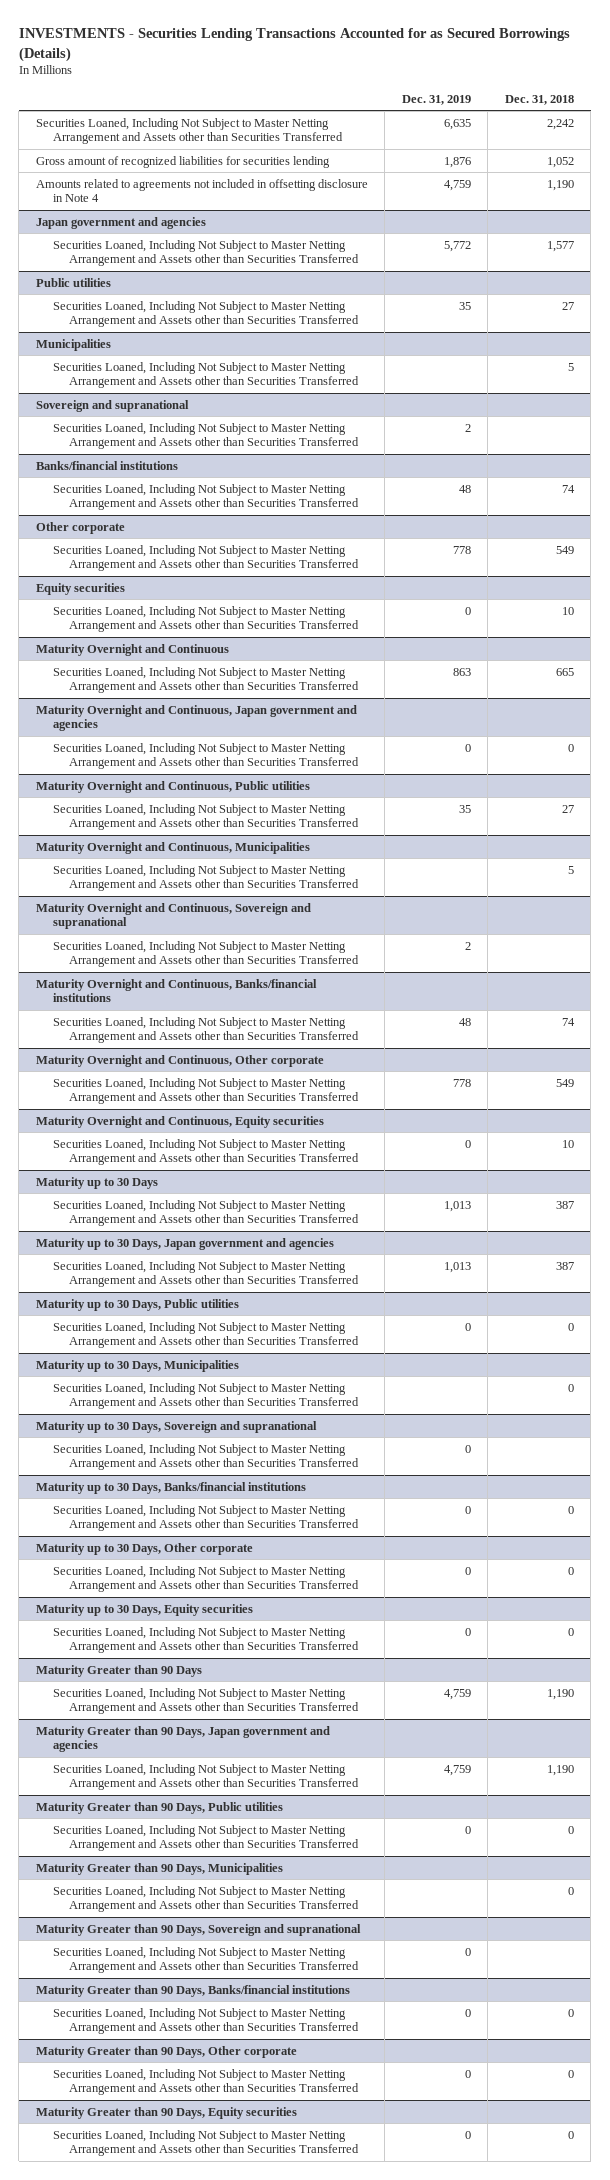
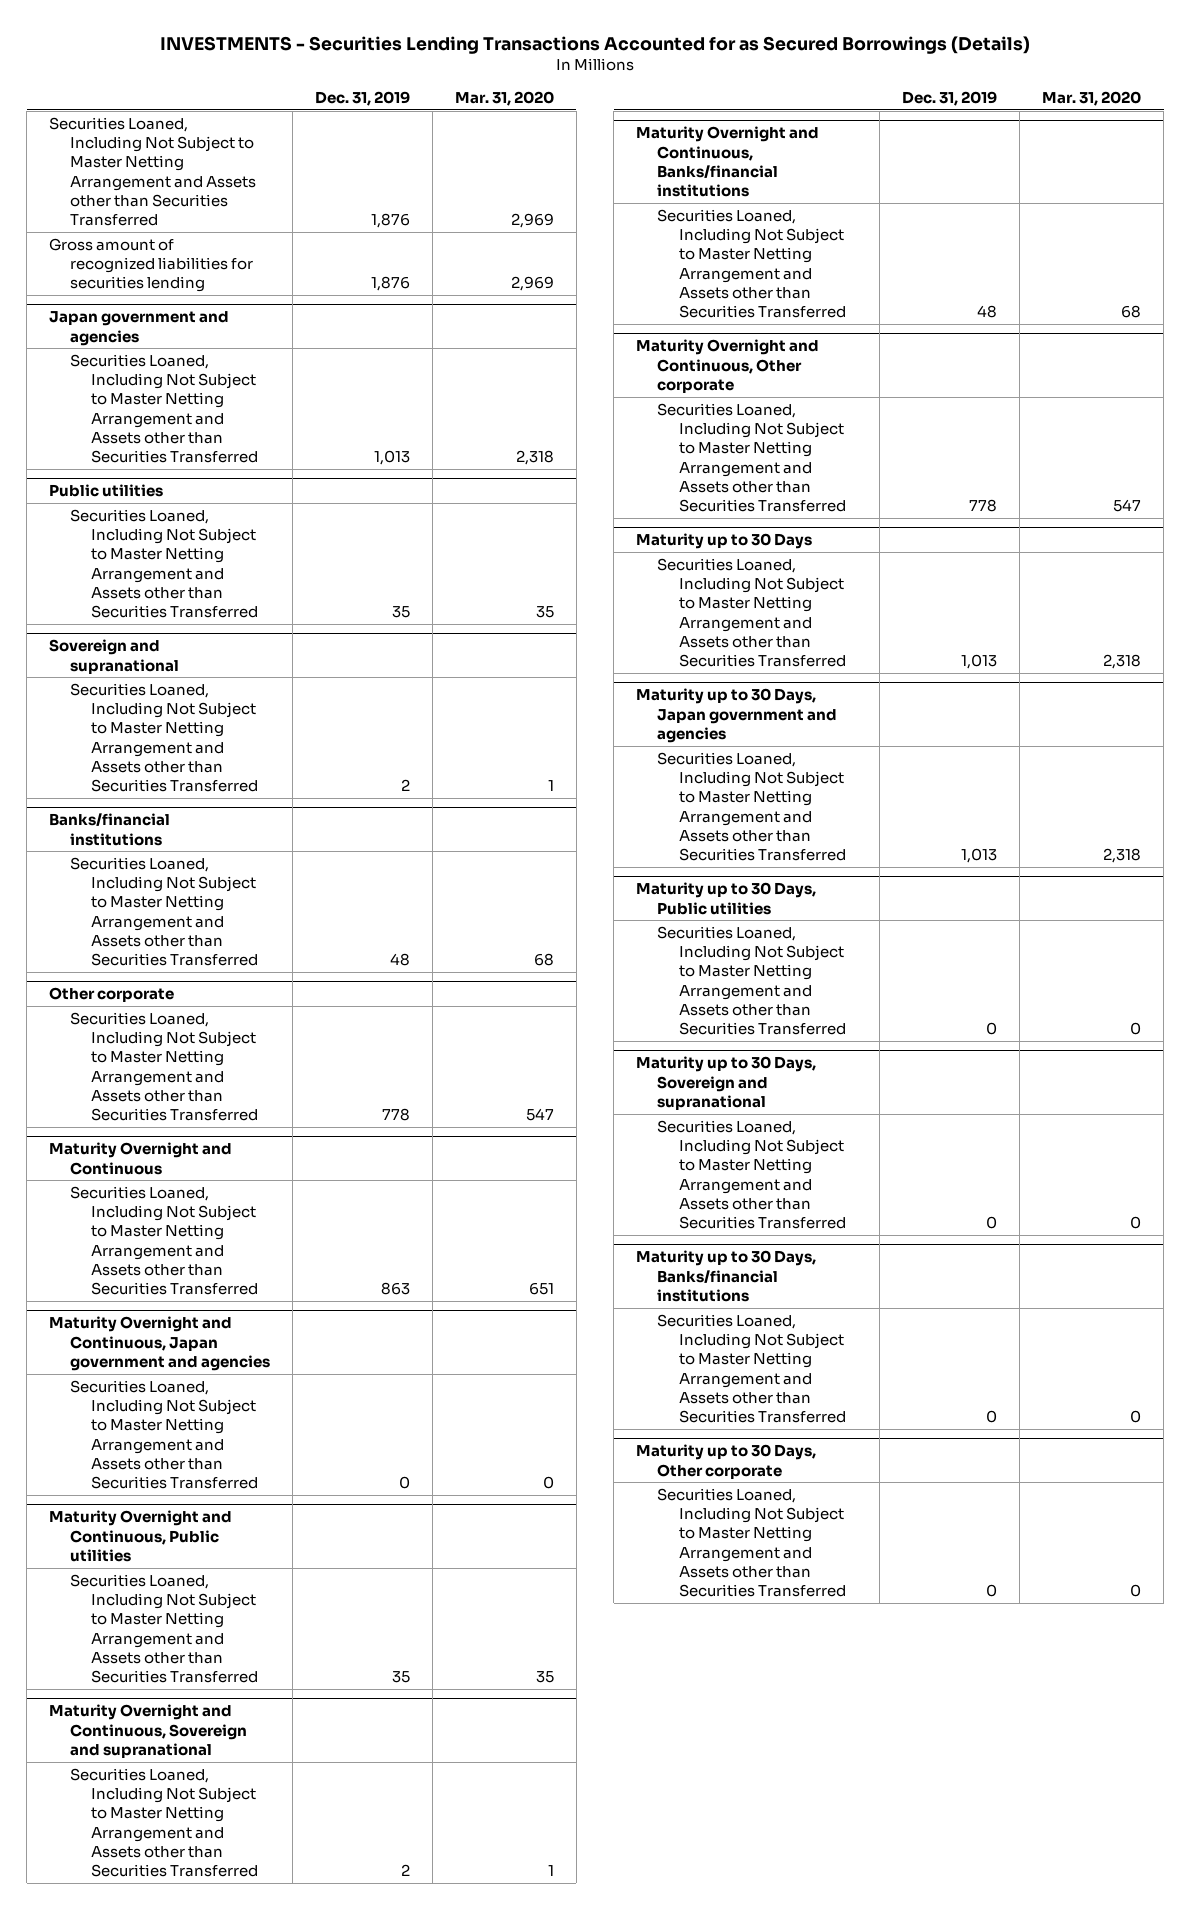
- | Dec. 31, 2019 | Dec. 31, 2018
+ | Dec. 31, 2019 | Mar. 31, 2020
- Securities Loaned, Including Not Subject to Master Netting Arrangement and Assets other than Securities Transferred | 6,635 | 2,242
+ Securities Loaned, Including Not Subject to Master Netting Arrangement and Assets other than Securities Transferred | 1,876 | 2,969
- Amounts related to agreements not included in offsetting disclosure in Note 4 | 4,759 | 1,190
@ Japan government and agencies
- Securities Loaned, Including Not Subject to Master Netting Arrangement and Assets other than Securities Transferred | 5,772 | 1,577
+ Securities Loaned, Including Not Subject to Master Netting Arrangement and Assets other than Securities Transferred | 1,013 | 2,318
- Municipalities
- Securities Loaned, Including Not Subject to Master Netting Arrangement and Assets other than Securities Transferred | | 5
- Equity securities
- Securities Loaned, Including Not Subject to Master Netting Arrangement and Assets other than Securities Transferred | 0 | 10
- Maturity Overnight and Continuous, Municipalities
- Securities Loaned, Including Not Subject to Master Netting Arrangement and Assets other than Securities Transferred | | 5
- Maturity Overnight and Continuous, Equity securities
- Securities Loaned, Including Not Subject to Master Netting Arrangement and Assets other than Securities Transferred | 0 | 10
- Maturity up to 30 Days, Municipalities
- Securities Loaned, Including Not Subject to Master Netting Arrangement and Assets other than Securities Transferred | | 0
- Maturity up to 30 Days, Equity securities
- Securities Loaned, Including Not Subject to Master Netting Arrangement and Assets other than Securities Transferred | 0 | 0
- Maturity Greater than 90 Days
- Securities Loaned, Including Not Subject to Master Netting Arrangement and Assets other than Securities Transferred | 4,759 | 1,190
- Maturity Greater than 90 Days, Japan government and agencies
- Securities Loaned, Including Not Subject to Master Netting Arrangement and Assets other than Securities Transferred | 4,759 | 1,190
- Maturity Greater than 90 Days, Public utilities
- Securities Loaned, Including Not Subject to Master Netting Arrangement and Assets other than Securities Transferred | 0 | 0
- Maturity Greater than 90 Days, Municipalities
- Securities Loaned, Including Not Subject to Master Netting Arrangement and Assets other than Securities Transferred | | 0
- Maturity Greater than 90 Days, Sovereign and supranational
- Securities Loaned, Including Not Subject to Master Netting Arrangement and Assets other than Securities Transferred | 0 |
- Maturity Greater than 90 Days, Banks/financial institutions
- Securities Loaned, Including Not Subject to Master Netting Arrangement and Assets other than Securities Transferred | 0 | 0
- Maturity Greater than 90 Days, Other corporate
- Securities Loaned, Including Not Subject to Master Netting Arrangement and Assets other than Securities Transferred | 0 | 0
- Maturity Greater than 90 Days, Equity securities
- Securities Loaned, Including Not Subject to Master Netting Arrangement and Assets other than Securities Transferred | 0 | 0

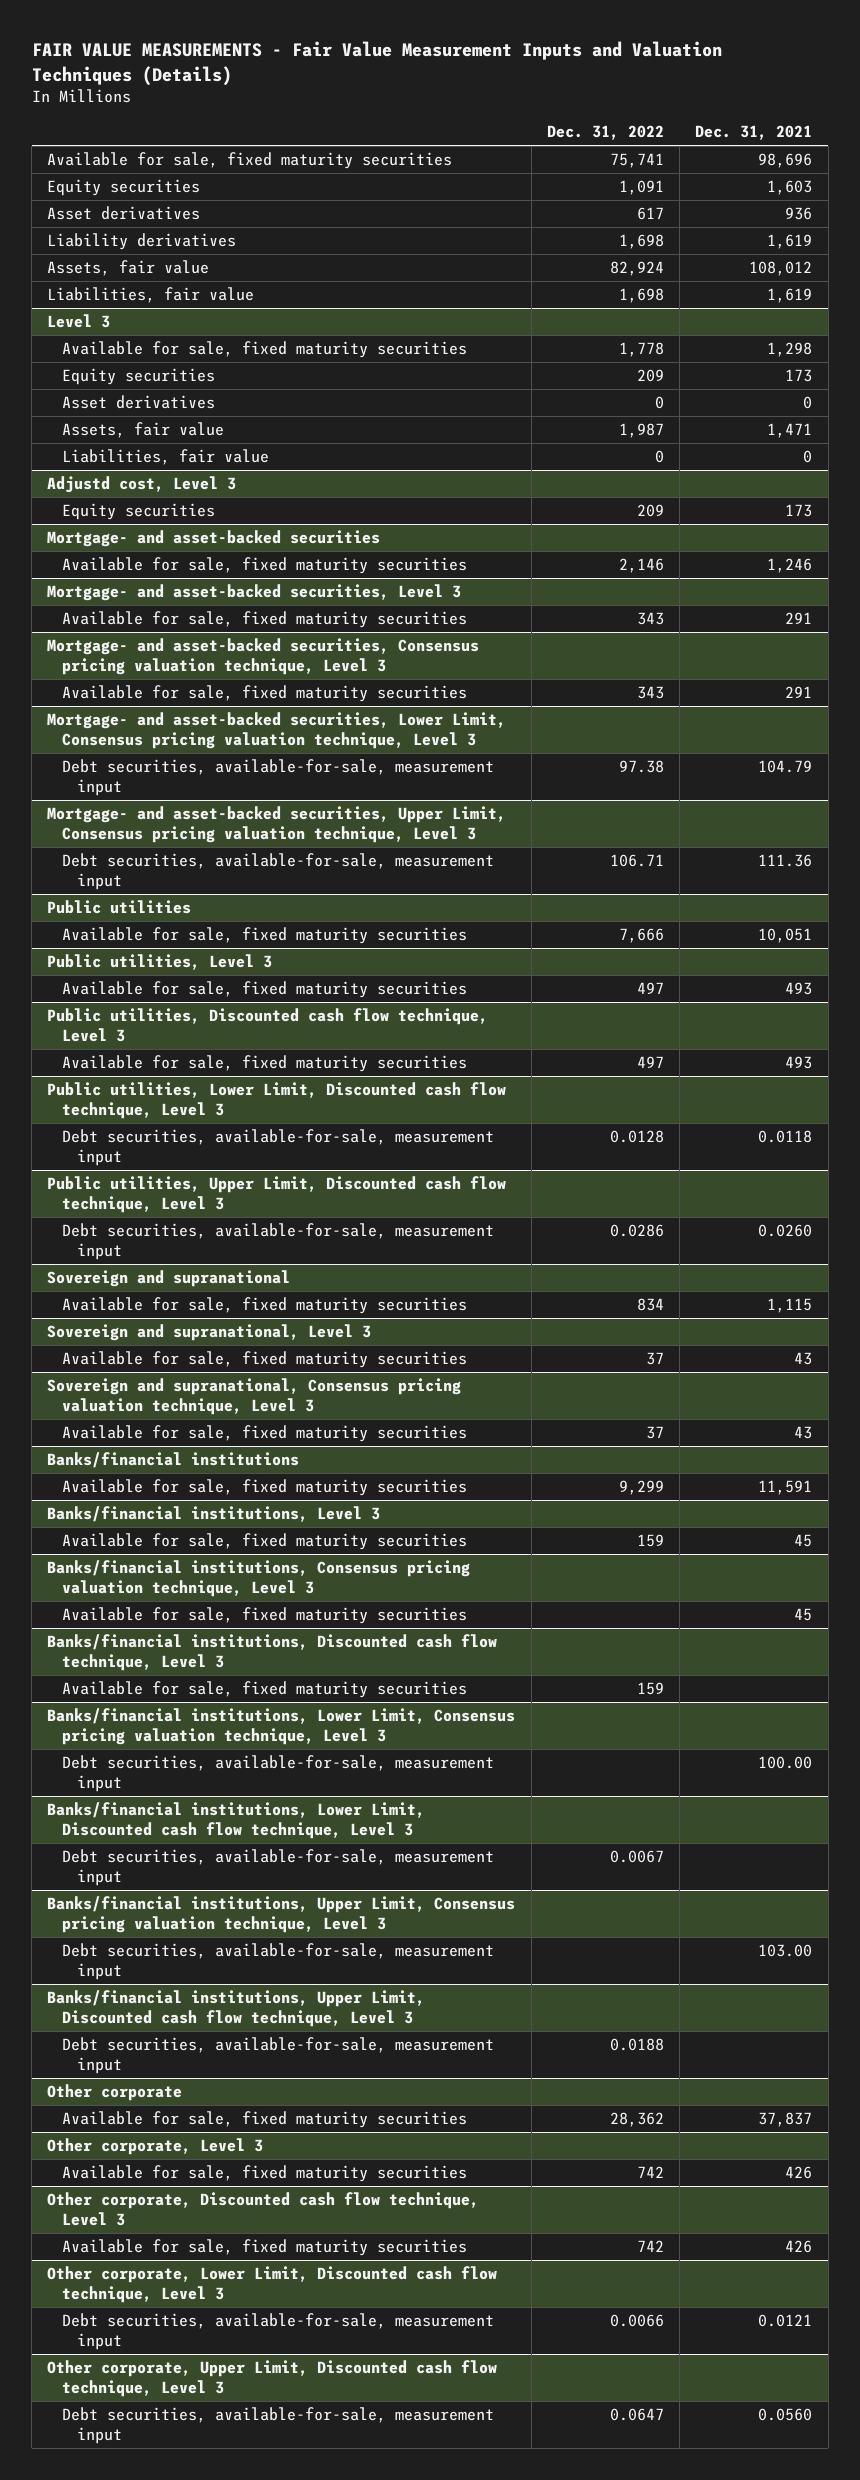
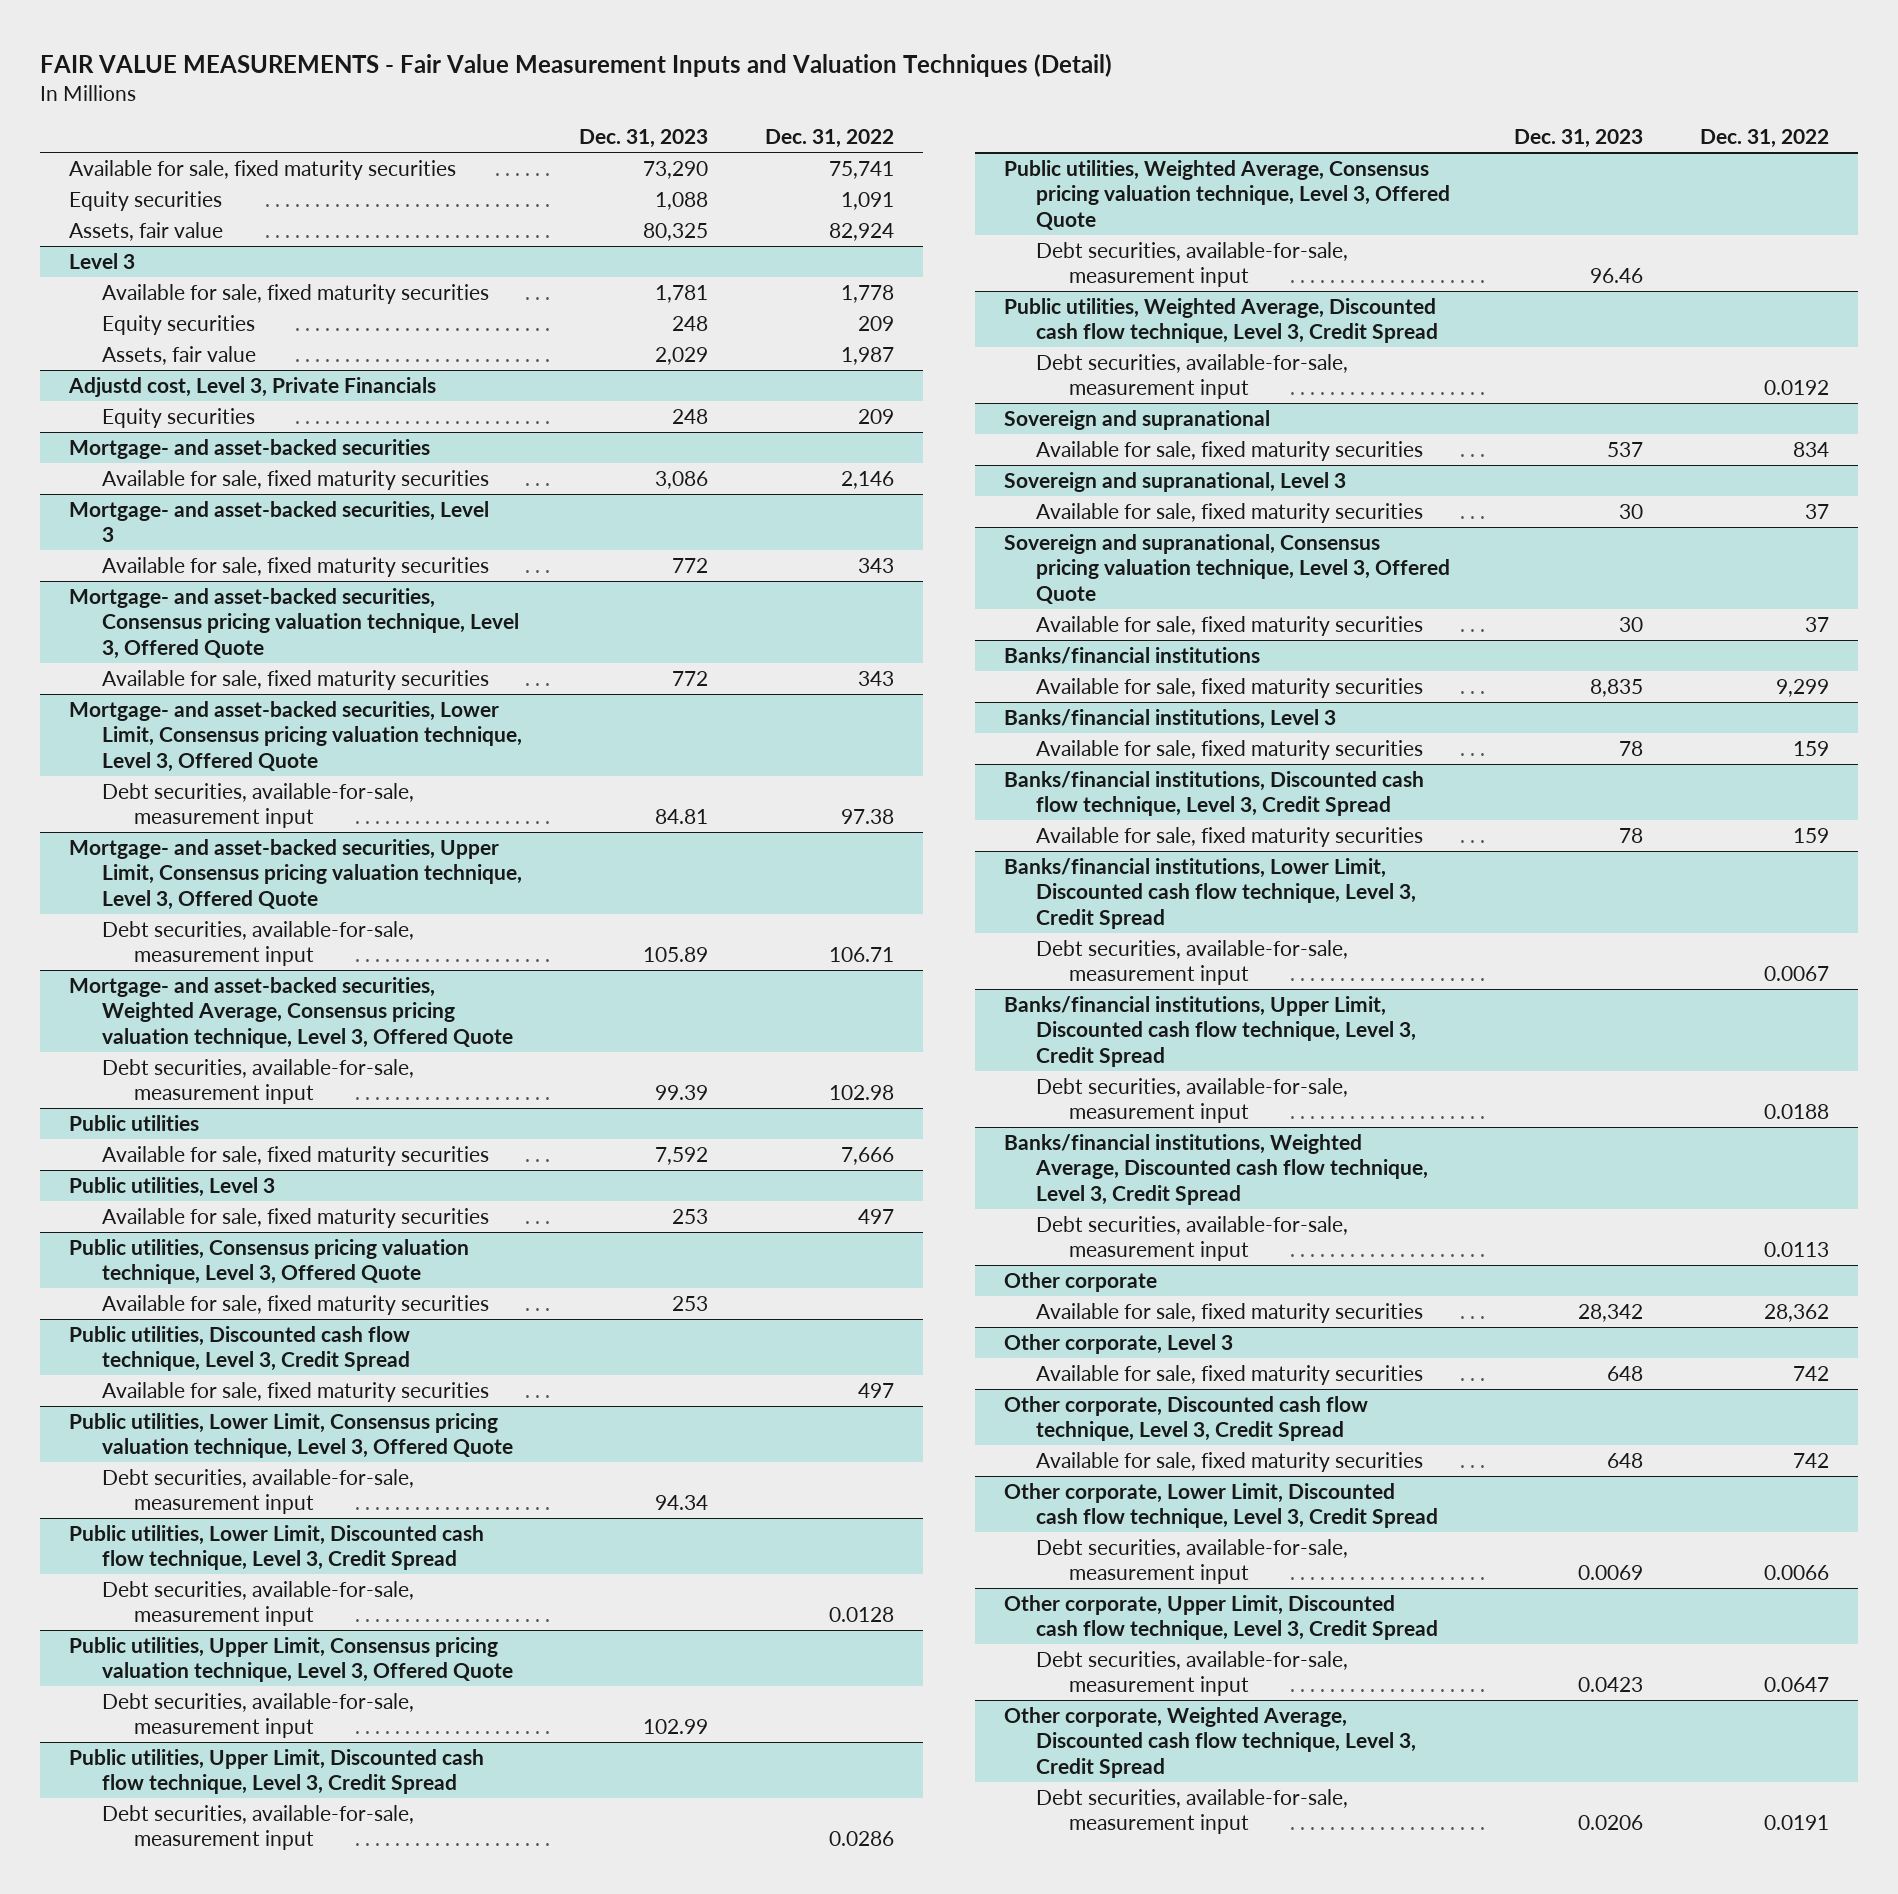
- FAIR VALUE MEASUREMENTS - Fair Value Measurement Inputs and Valuation Techniques (Details)
+ FAIR VALUE MEASUREMENTS - Fair Value Measurement Inputs and Valuation Techniques (Detail)
- | Dec. 31, 2022 | Dec. 31, 2021
+ | Dec. 31, 2023 | Dec. 31, 2022
- Asset derivatives | 617 | 936
- Liability derivatives | 1,698 | 1,619
- Liabilities, fair value | 1,698 | 1,619
@ Level 3
- Asset derivatives | 0 | 0
- Liabilities, fair value | 0 | 0
- Adjustd cost, Level 3
+ Adjustd cost, Level 3, Private Financials
- Mortgage- and asset-backed securities, Consensus pricing valuation technique, Level 3
+ Mortgage- and asset-backed securities, Consensus pricing valuation technique, Level 3, Offered Quote
- Mortgage- and asset-backed securities, Lower Limit, Consensus pricing valuation technique, Level 3
+ Mortgage- and asset-backed securities, Lower Limit, Consensus pricing valuation technique, Level 3, Offered Quote
- Mortgage- and asset-backed securities, Upper Limit, Consensus pricing valuation technique, Level 3
+ Mortgage- and asset-backed securities, Upper Limit, Consensus pricing valuation technique, Level 3, Offered Quote
+ Mortgage- and asset-backed securities, Weighted Average, Consensus pricing valuation technique, Level 3, Offered Quote
+ Debt securities, available-for-sale, measurement input | 99.39 | 102.98
- Public utilities, Discounted cash flow technique, Level 3
+ Public utilities, Consensus pricing valuation technique, Level 3, Offered Quote
+ Available for sale, fixed maturity securities | 253 |
+ Public utilities, Discounted cash flow technique, Level 3, Credit Spread
- Public utilities, Lower Limit, Discounted cash flow technique, Level 3
+ Public utilities, Lower Limit, Consensus pricing valuation technique, Level 3, Offered Quote
+ Debt securities, available-for-sale, measurement input | 94.34 |
+ Public utilities, Lower Limit, Discounted cash flow technique, Level 3, Credit Spread
- Public utilities, Upper Limit, Discounted cash flow technique, Level 3
+ Public utilities, Upper Limit, Consensus pricing valuation technique, Level 3, Offered Quote
+ Debt securities, available-for-sale, measurement input | 102.99 |
+ Public utilities, Upper Limit, Discounted cash flow technique, Level 3, Credit Spread
+ Public utilities, Weighted Average, Consensus pricing valuation technique, Level 3, Offered Quote
+ Debt securities, available-for-sale, measurement input | 96.46 |
+ Public utilities, Weighted Average, Discounted cash flow technique, Level 3, Credit Spread
+ Debt securities, available-for-sale, measurement input | | 0.0192
- Sovereign and supranational, Consensus pricing valuation technique, Level 3
+ Sovereign and supranational, Consensus pricing valuation technique, Level 3, Offered Quote
- Banks/financial institutions, Consensus pricing valuation technique, Level 3
- Available for sale, fixed maturity securities | | 45
- Banks/financial institutions, Discounted cash flow technique, Level 3
+ Banks/financial institutions, Discounted cash flow technique, Level 3, Credit Spread
- Banks/financial institutions, Lower Limit, Consensus pricing valuation technique, Level 3
- Debt securities, available-for-sale, measurement input | | 100.00
- Banks/financial institutions, Lower Limit, Discounted cash flow technique, Level 3
+ Banks/financial institutions, Lower Limit, Discounted cash flow technique, Level 3, Credit Spread
- Banks/financial institutions, Upper Limit, Consensus pricing valuation technique, Level 3
- Debt securities, available-for-sale, measurement input | | 103.00
- Banks/financial institutions, Upper Limit, Discounted cash flow technique, Level 3
+ Banks/financial institutions, Upper Limit, Discounted cash flow technique, Level 3, Credit Spread
+ Banks/financial institutions, Weighted Average, Discounted cash flow technique, Level 3, Credit Spread
+ Debt securities, available-for-sale, measurement input | | 0.0113
- Other corporate, Discounted cash flow technique, Level 3
+ Other corporate, Discounted cash flow technique, Level 3, Credit Spread
- Other corporate, Lower Limit, Discounted cash flow technique, Level 3
+ Other corporate, Lower Limit, Discounted cash flow technique, Level 3, Credit Spread
- Other corporate, Upper Limit, Discounted cash flow technique, Level 3
+ Other corporate, Upper Limit, Discounted cash flow technique, Level 3, Credit Spread
+ Other corporate, Weighted Average, Discounted cash flow technique, Level 3, Credit Spread
+ Debt securities, available-for-sale, measurement input | 0.0206 | 0.0191

